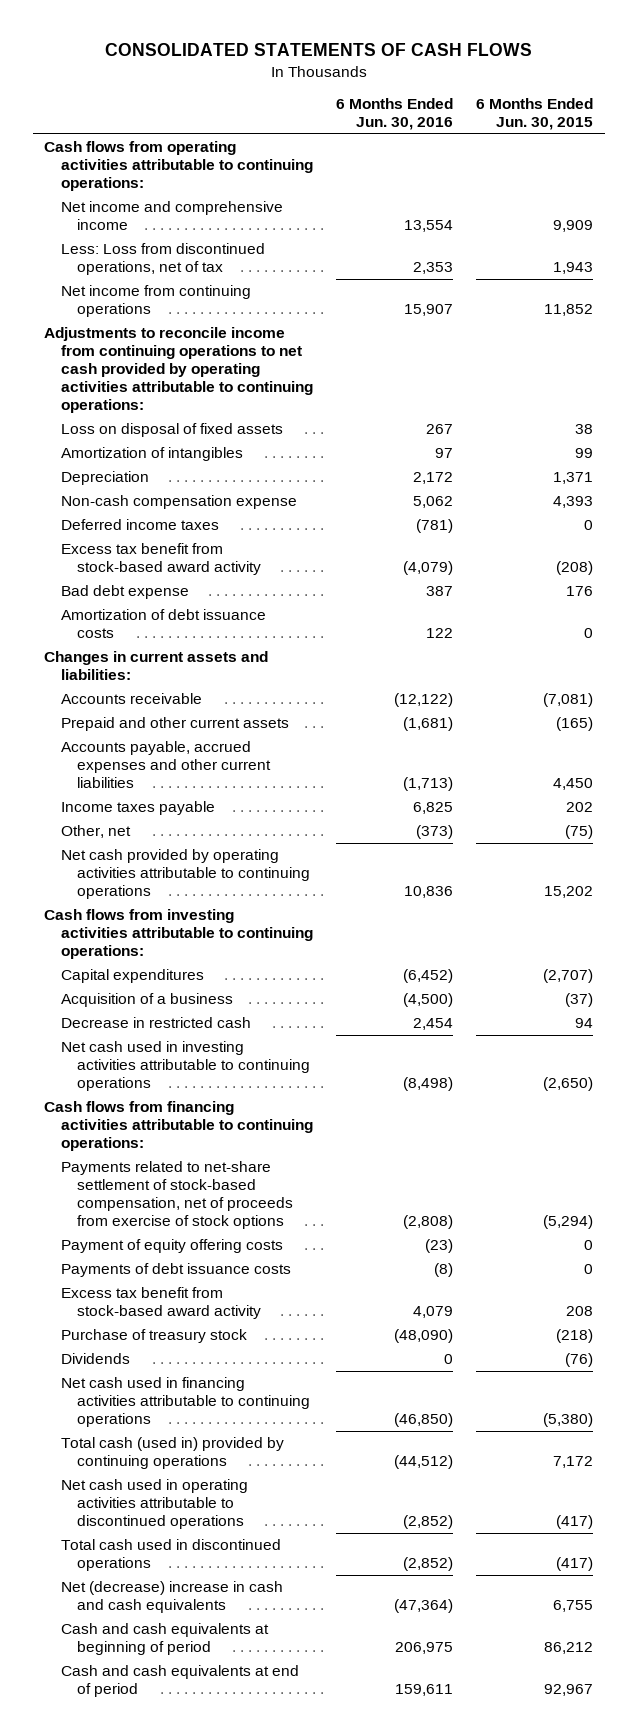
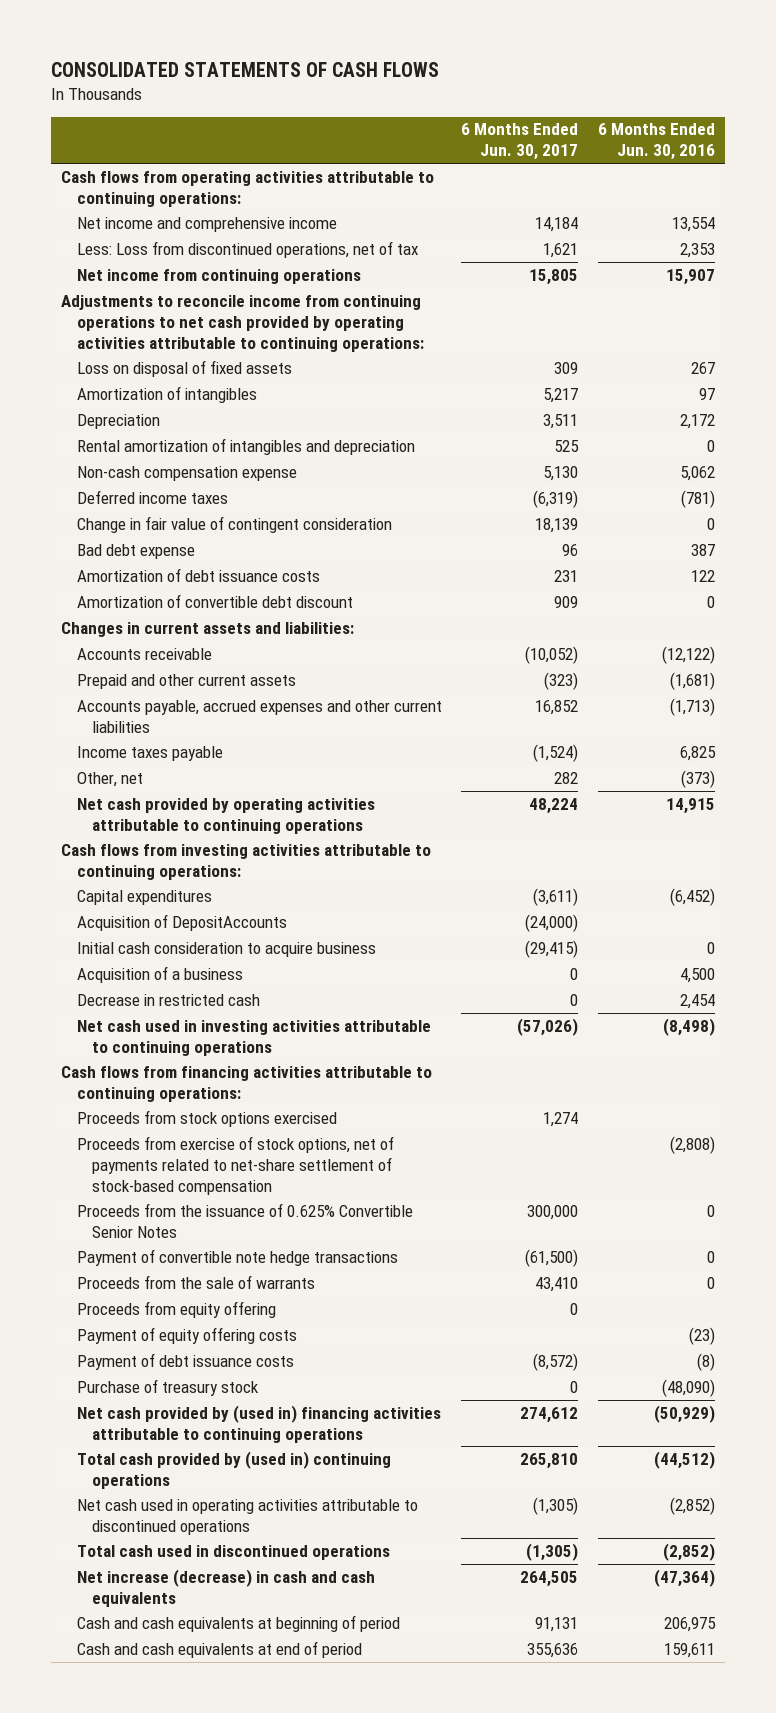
- | 6 Months Ended Jun. 30, 2016 | 6 Months Ended Jun. 30, 2015
+ | 6 Months Ended Jun. 30, 2017 | 6 Months Ended Jun. 30, 2016
+ Rental amortization of intangibles and depreciation | 525 | 0
- Excess tax benefit from stock-based award activity | (4,079) | (208)
+ Change in fair value of contingent consideration | 18,139 | 0
+ Amortization of convertible debt discount | 909 | 0
- Net cash provided by operating activities attributable to continuing operations | 10,836 | 15,202
+ Net cash provided by operating activities attributable to continuing operations | 48,224 | 14,915
- Acquisition of a business | (4,500) | (37)
+ Acquisition of DepositAccounts | (24,000) |
+ Initial cash consideration to acquire business | (29,415) | 0
+ Acquisition of a business | 0 | 4,500
- Payments related to net-share settlement of stock-based compensation, net of proceeds from exercise of stock options | (2,808) | (5,294)
+ Proceeds from stock options exercised | 1,274 |
+ Proceeds from exercise of stock options, net of payments related to net-share settlement of stock-based compensation | | (2,808)
+ Proceeds from the issuance of 0.625% Convertible Senior Notes | 300,000 | 0
+ Payment of convertible note hedge transactions | (61,500) | 0
+ Proceeds from the sale of warrants | 43,410 | 0
+ Proceeds from equity offering | 0 |
- Payments of debt issuance costs | (8) | 0
- Excess tax benefit from stock-based award activity | 4,079 | 208
+ Payment of debt issuance costs | (8,572) | (8)
- Dividends | 0 | (76)
- Net cash used in financing activities attributable to continuing operations | (46,850) | (5,380)
- Total cash (used in) provided by continuing operations | (44,512) | 7,172
+ Net cash provided by (used in) financing activities attributable to continuing operations | 274,612 | (50,929)
+ Total cash provided by (used in) continuing operations | 265,810 | (44,512)
- Net (decrease) increase in cash and cash equivalents | (47,364) | 6,755
+ Net increase (decrease) in cash and cash equivalents | 264,505 | (47,364)

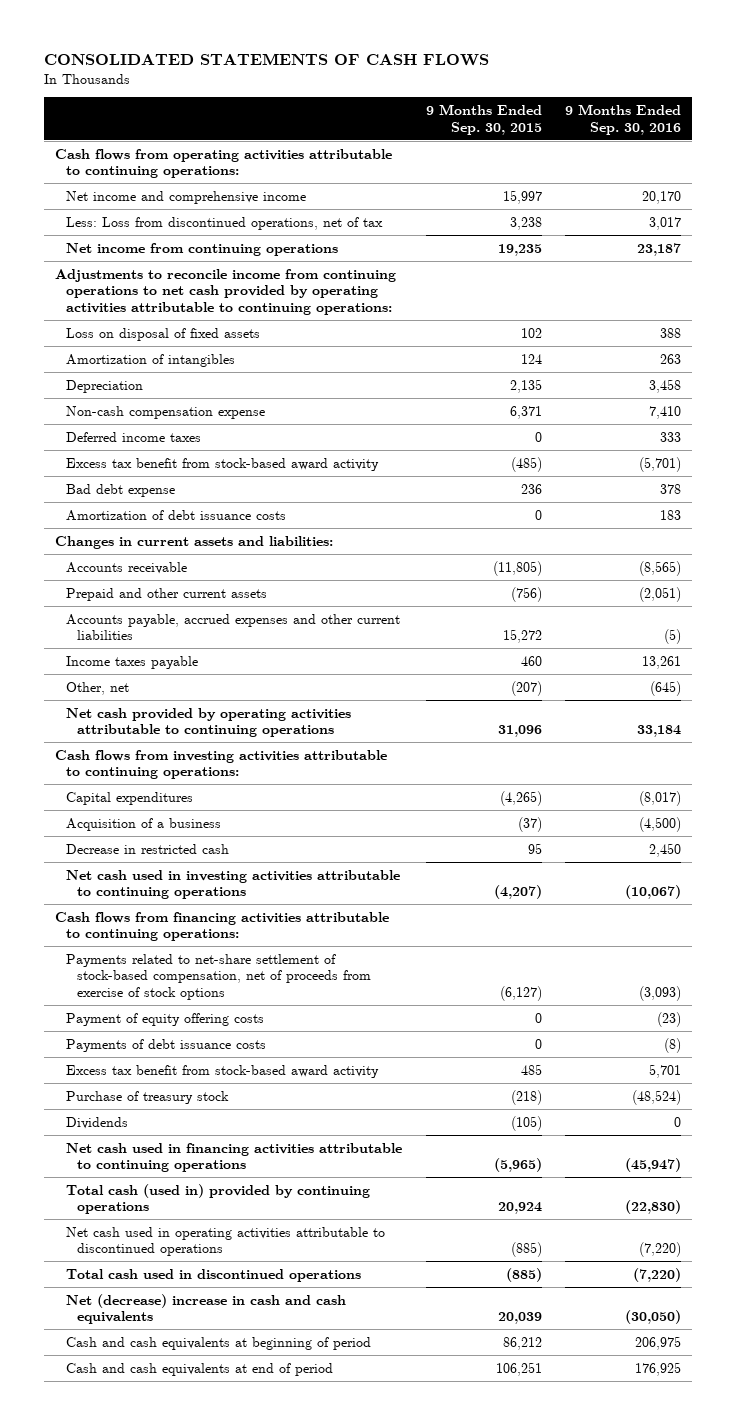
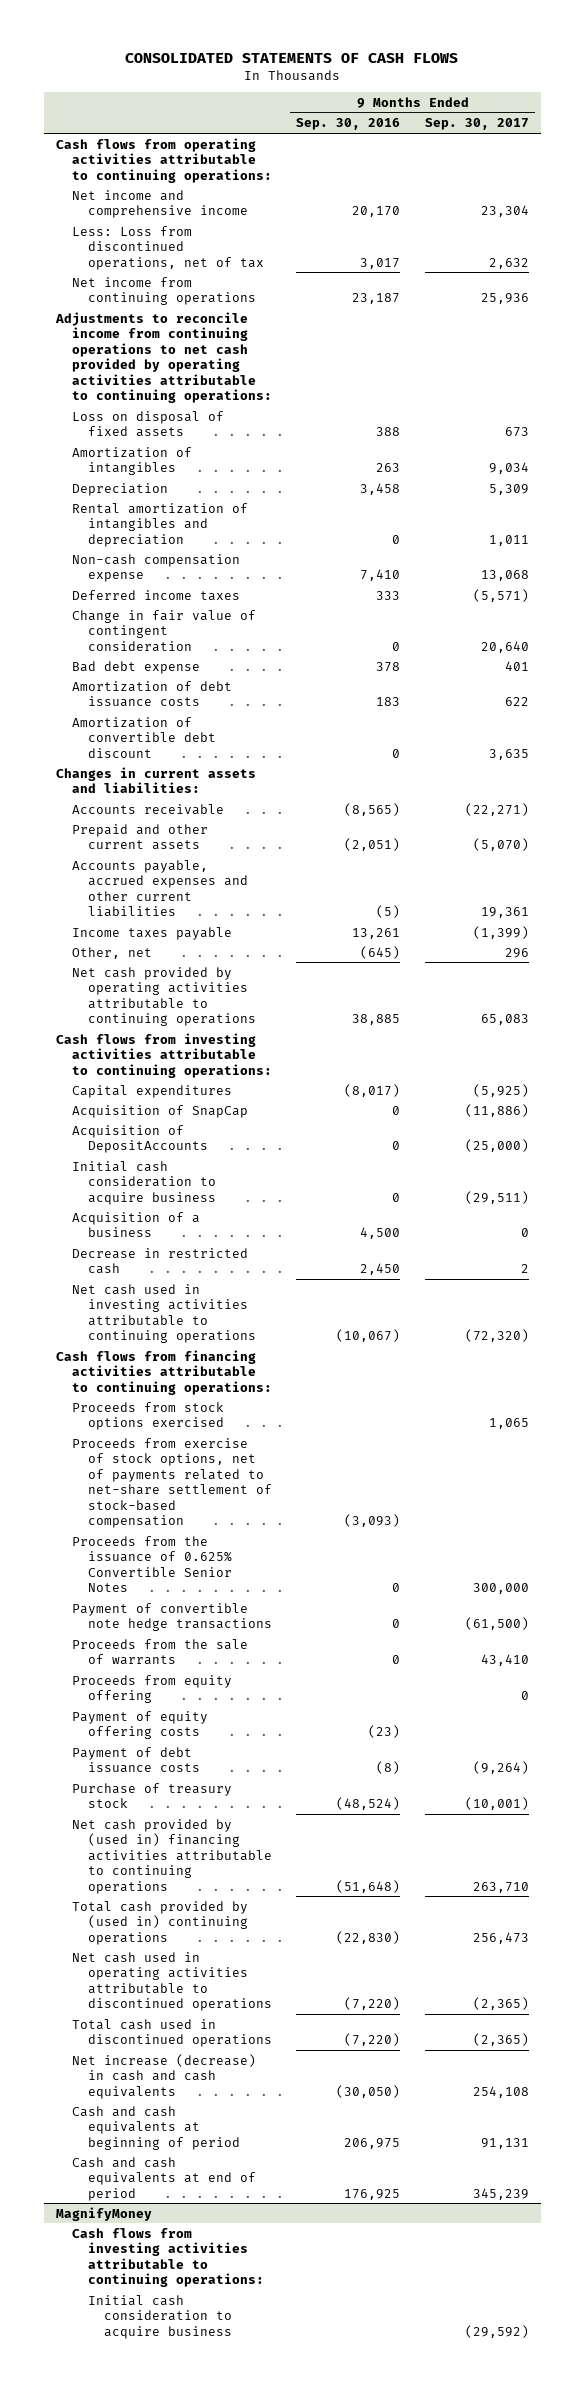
- | 9 Months Ended Sep. 30, 2015 | 9 Months Ended Sep. 30, 2016
+ | 9 Months Ended Sep. 30, 2016 | 9 Months Ended Sep. 30, 2017
+ Rental amortization of intangibles and depreciation | 0 | 1,011
- Excess tax benefit from stock-based award activity | (485) | (5,701)
+ Change in fair value of contingent consideration | 0 | 20,640
+ Amortization of convertible debt discount | 0 | 3,635
- Net cash provided by operating activities attributable to continuing operations | 31,096 | 33,184
+ Net cash provided by operating activities attributable to continuing operations | 38,885 | 65,083
- Acquisition of a business | (37) | (4,500)
+ Acquisition of SnapCap | 0 | (11,886)
+ Acquisition of DepositAccounts | 0 | (25,000)
+ Initial cash consideration to acquire business | 0 | (29,511)
+ Acquisition of a business | 4,500 | 0
- Payments related to net-share settlement of stock-based compensation, net of proceeds from exercise of stock options | (6,127) | (3,093)
+ Proceeds from stock options exercised | | 1,065
+ Proceeds from exercise of stock options, net of payments related to net-share settlement of stock-based compensation | (3,093) |
+ Proceeds from the issuance of 0.625% Convertible Senior Notes | 0 | 300,000
+ Payment of convertible note hedge transactions | 0 | (61,500)
+ Proceeds from the sale of warrants | 0 | 43,410
+ Proceeds from equity offering | | 0
- Payments of debt issuance costs | 0 | (8)
- Excess tax benefit from stock-based award activity | 485 | 5,701
+ Payment of debt issuance costs | (8) | (9,264)
- Dividends | (105) | 0
- Net cash used in financing activities attributable to continuing operations | (5,965) | (45,947)
- Total cash (used in) provided by continuing operations | 20,924 | (22,830)
+ Net cash provided by (used in) financing activities attributable to continuing operations | (51,648) | 263,710
+ Total cash provided by (used in) continuing operations | (22,830) | 256,473
- Net (decrease) increase in cash and cash equivalents | 20,039 | (30,050)
+ Net increase (decrease) in cash and cash equivalents | (30,050) | 254,108
+ MagnifyMoney
+ Cash flows from investing activities attributable to continuing operations:
+ Initial cash consideration to acquire business | | (29,592)

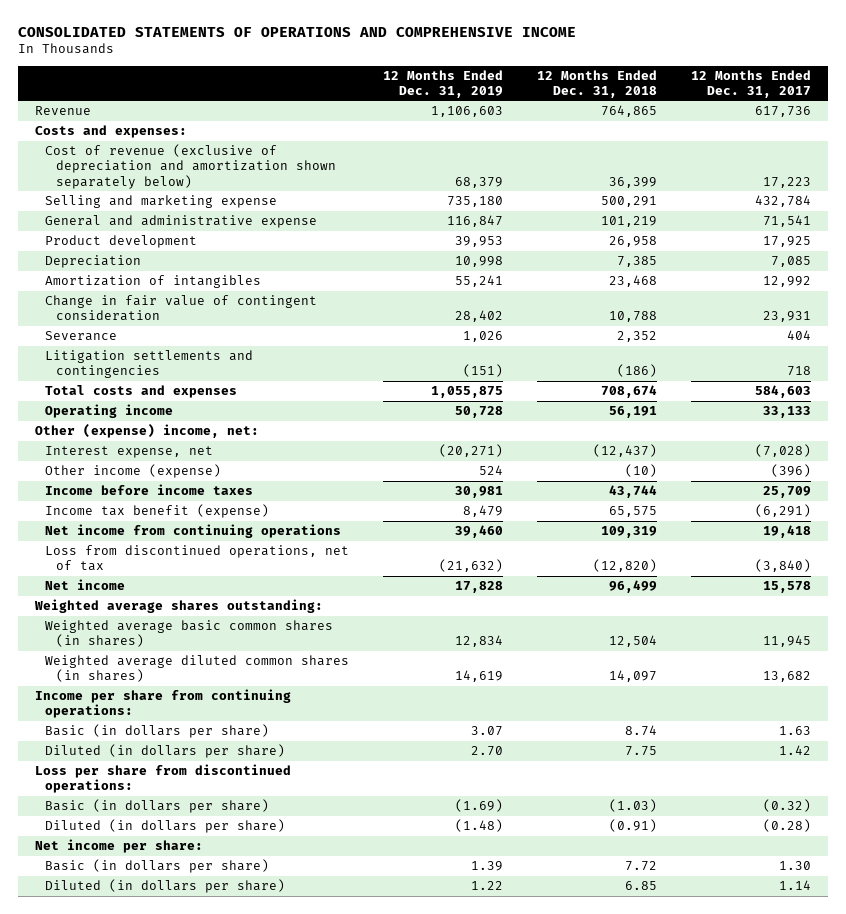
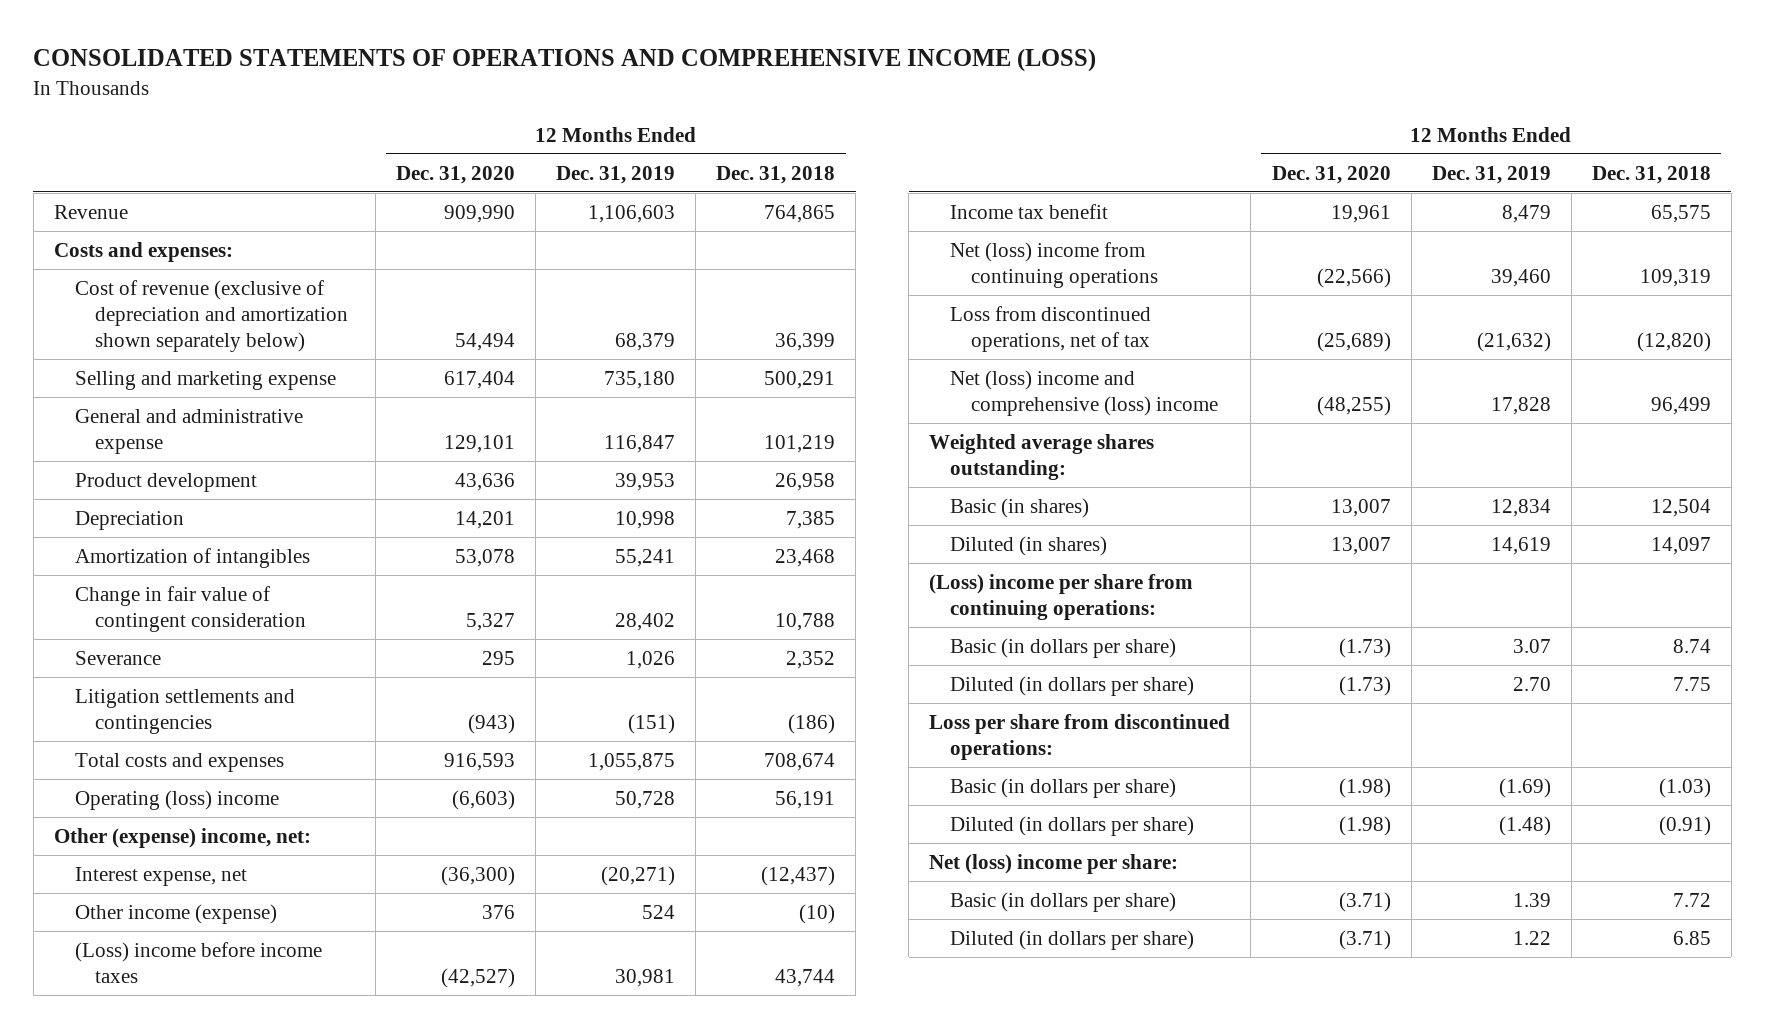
- CONSOLIDATED STATEMENTS OF OPERATIONS AND COMPREHENSIVE INCOME
+ CONSOLIDATED STATEMENTS OF OPERATIONS AND COMPREHENSIVE INCOME (LOSS)
- | 12 Months Ended Dec. 31, 2019 | 12 Months Ended Dec. 31, 2018 | 12 Months Ended Dec. 31, 2017
+ | 12 Months Ended Dec. 31, 2020 | 12 Months Ended Dec. 31, 2019 | 12 Months Ended Dec. 31, 2018
- Operating income | 50,728 | 56,191 | 33,133
+ Operating (loss) income | (6,603) | 50,728 | 56,191
- Income before income taxes | 30,981 | 43,744 | 25,709
- Income tax benefit (expense) | 8,479 | 65,575 | (6,291)
- Net income from continuing operations | 39,460 | 109,319 | 19,418
+ (Loss) income before income taxes | (42,527) | 30,981 | 43,744
+ Income tax benefit | 19,961 | 8,479 | 65,575
+ Net (loss) income from continuing operations | (22,566) | 39,460 | 109,319
- Net income | 17,828 | 96,499 | 15,578
+ Net (loss) income and comprehensive (loss) income | (48,255) | 17,828 | 96,499
- Weighted average basic common shares (in shares) | 12,834 | 12,504 | 11,945
- Weighted average diluted common shares (in shares) | 14,619 | 14,097 | 13,682
- Income per share from continuing operations:
+ Basic (in shares) | 13,007 | 12,834 | 12,504
+ Diluted (in shares) | 13,007 | 14,619 | 14,097
+ (Loss) income per share from continuing operations:
- Net income per share:
+ Net (loss) income per share:

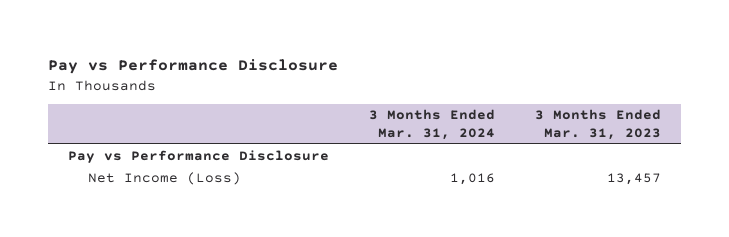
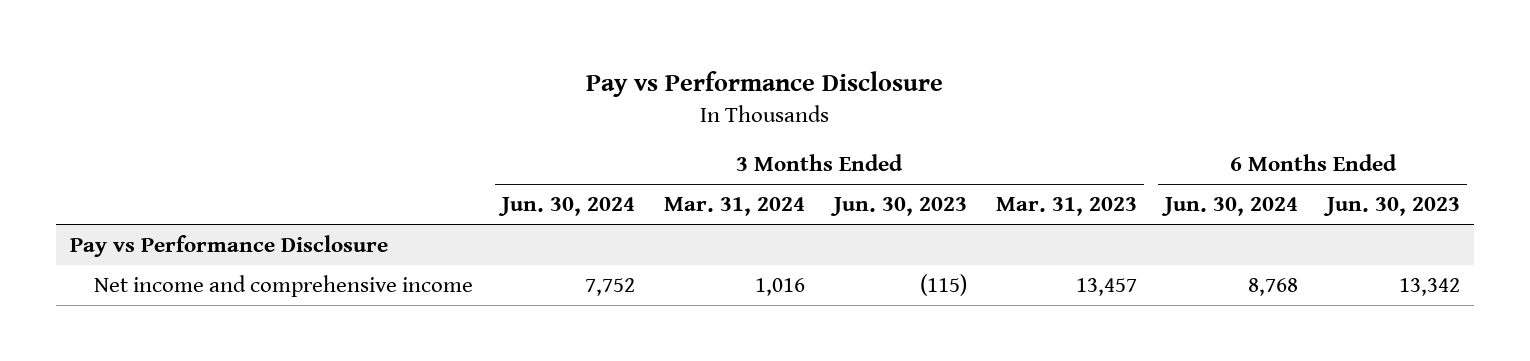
- | 3 Months Ended Mar. 31, 2024 | 3 Months Ended Mar. 31, 2023
+ | 3 Months Ended Jun. 30, 2024 | 3 Months Ended Mar. 31, 2024 | 3 Months Ended Jun. 30, 2023 | 3 Months Ended Mar. 31, 2023 | 6 Months Ended Jun. 30, 2024 | 6 Months Ended Jun. 30, 2023
- Net Income (Loss) | 1,016 | 13,457
+ Net income and comprehensive income | 7,752 | 1,016 | (115) | 13,457 | 8,768 | 13,342

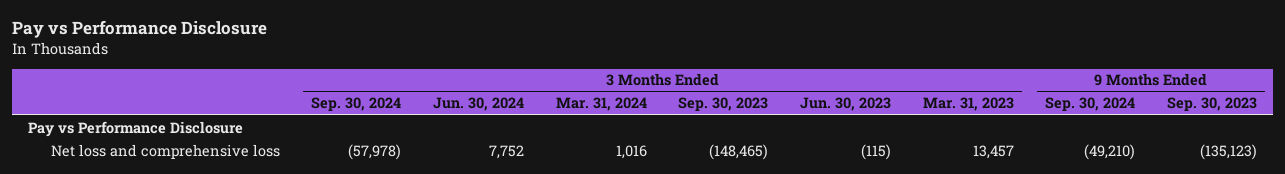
- | 3 Months Ended Jun. 30, 2024 | 3 Months Ended Mar. 31, 2024 | 3 Months Ended Jun. 30, 2023 | 3 Months Ended Mar. 31, 2023 | 6 Months Ended Jun. 30, 2024 | 6 Months Ended Jun. 30, 2023
+ | 3 Months Ended Sep. 30, 2024 | 3 Months Ended Jun. 30, 2024 | 3 Months Ended Mar. 31, 2024 | 3 Months Ended Sep. 30, 2023 | 3 Months Ended Jun. 30, 2023 | 3 Months Ended Mar. 31, 2023 | 9 Months Ended Sep. 30, 2024 | 9 Months Ended Sep. 30, 2023
- Net income and comprehensive income | 7,752 | 1,016 | (115) | 13,457 | 8,768 | 13,342
+ Net loss and comprehensive loss | (57,978) | 7,752 | 1,016 | (148,465) | (115) | 13,457 | (49,210) | (135,123)

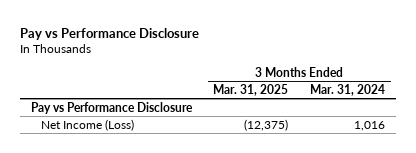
- | 3 Months Ended Sep. 30, 2024 | 3 Months Ended Jun. 30, 2024 | 3 Months Ended Mar. 31, 2024 | 3 Months Ended Sep. 30, 2023 | 3 Months Ended Jun. 30, 2023 | 3 Months Ended Mar. 31, 2023 | 9 Months Ended Sep. 30, 2024 | 9 Months Ended Sep. 30, 2023
+ | 3 Months Ended Mar. 31, 2025 | 3 Months Ended Mar. 31, 2024
- Net loss and comprehensive loss | (57,978) | 7,752 | 1,016 | (148,465) | (115) | 13,457 | (49,210) | (135,123)
+ Net Income (Loss) | (12,375) | 1,016

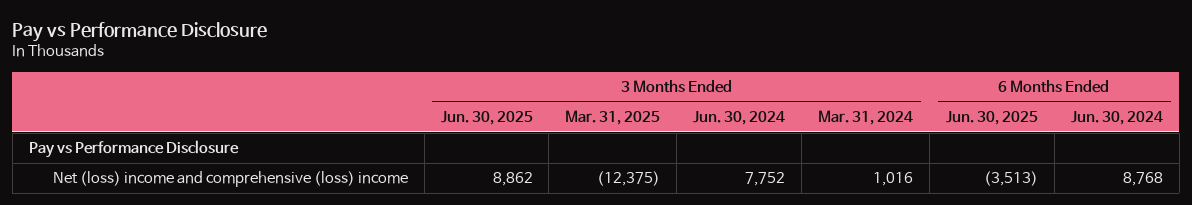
- | 3 Months Ended Mar. 31, 2025 | 3 Months Ended Mar. 31, 2024
+ | 3 Months Ended Jun. 30, 2025 | 3 Months Ended Mar. 31, 2025 | 3 Months Ended Jun. 30, 2024 | 3 Months Ended Mar. 31, 2024 | 6 Months Ended Jun. 30, 2025 | 6 Months Ended Jun. 30, 2024
- Net Income (Loss) | (12,375) | 1,016
+ Net (loss) income and comprehensive (loss) income | 8,862 | (12,375) | 7,752 | 1,016 | (3,513) | 8,768

